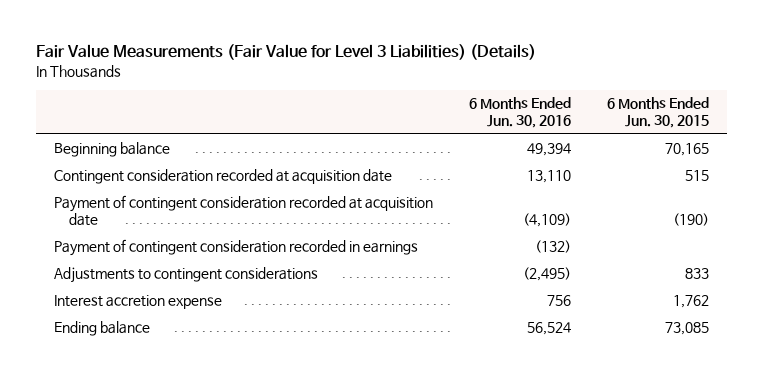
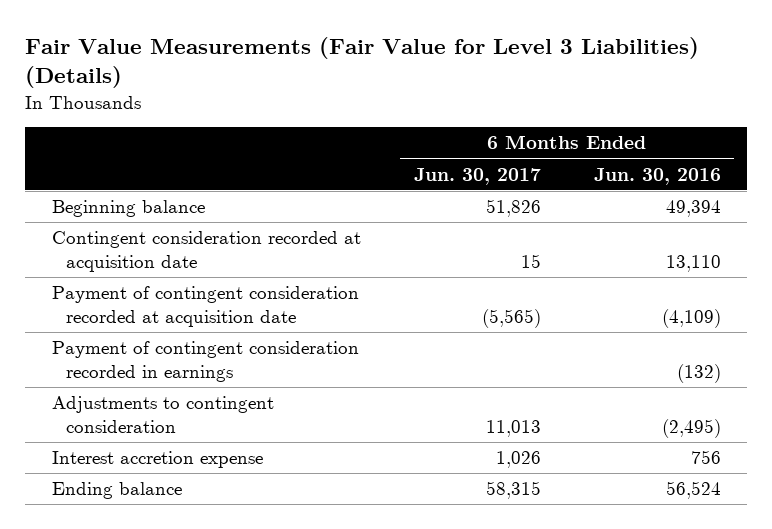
- | 6 Months Ended Jun. 30, 2016 | 6 Months Ended Jun. 30, 2015
+ | 6 Months Ended Jun. 30, 2017 | 6 Months Ended Jun. 30, 2016
- Adjustments to contingent considerations | (2,495) | 833
+ Adjustments to contingent consideration | 11,013 | (2,495)

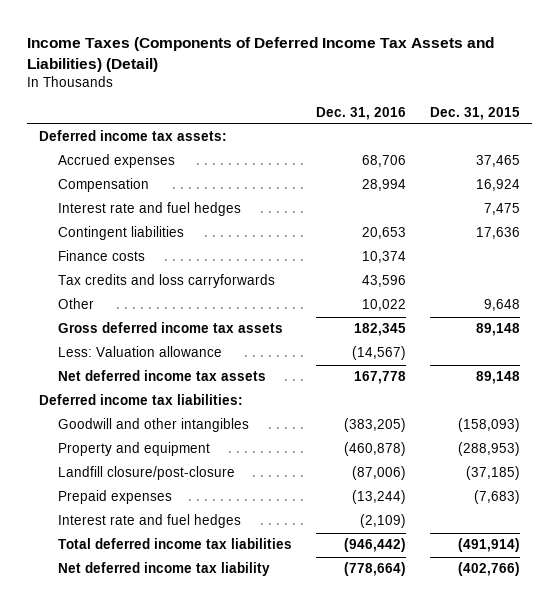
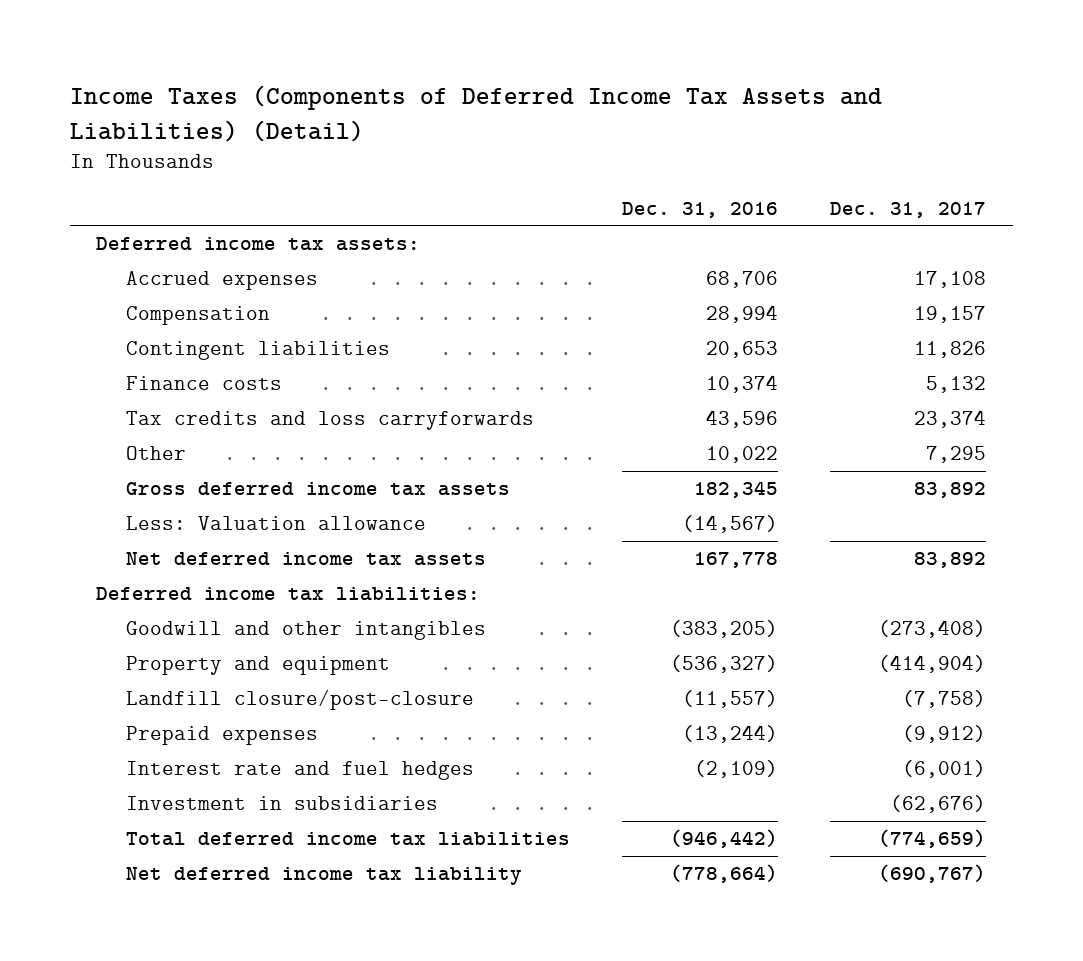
- | Dec. 31, 2016 | Dec. 31, 2015
+ | Dec. 31, 2016 | Dec. 31, 2017
- Interest rate and fuel hedges | | 7,475
- Property and equipment | (460,878) | (288,953)
- Landfill closure/post-closure | (87,006) | (37,185)
+ Property and equipment | (536,327) | (414,904)
+ Landfill closure/post-closure | (11,557) | (7,758)
+ Investment in subsidiaries | | (62,676)

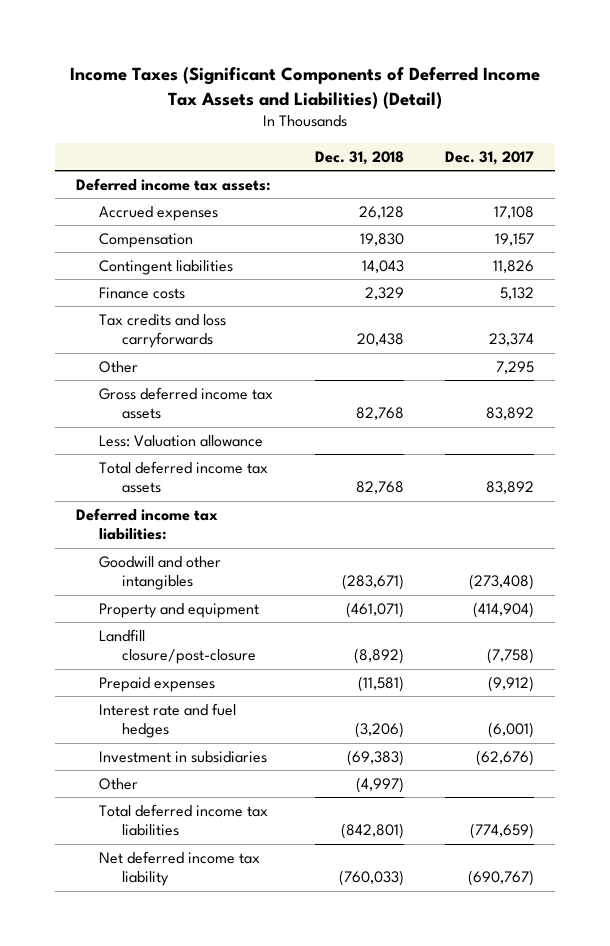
- Income Taxes (Components of Deferred Income Tax Assets and Liabilities) (Detail)
+ Income Taxes (Significant Components of Deferred Income Tax Assets and Liabilities) (Detail)
- | Dec. 31, 2016 | Dec. 31, 2017
+ | Dec. 31, 2018 | Dec. 31, 2017
- Net deferred income tax assets | 167,778 | 83,892
+ Total deferred income tax assets | 82,768 | 83,892
+ Other | (4,997) |

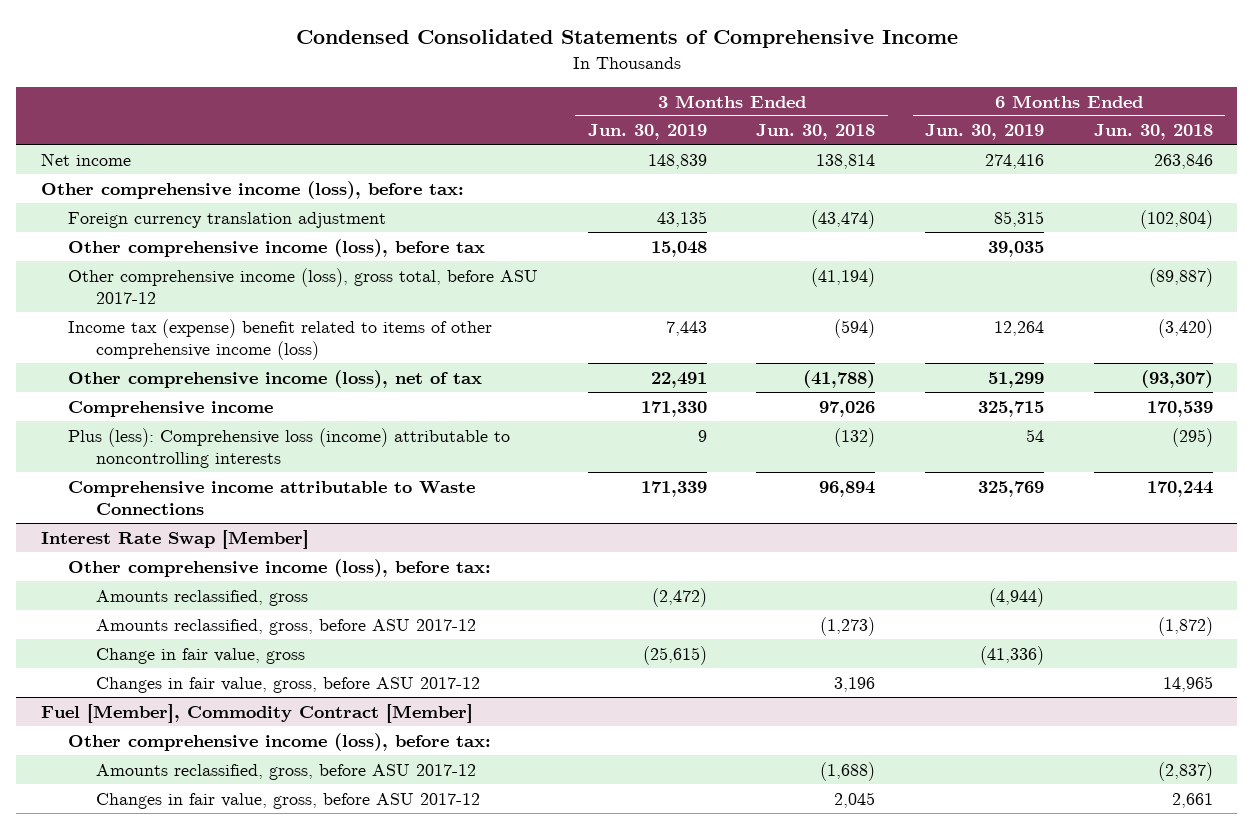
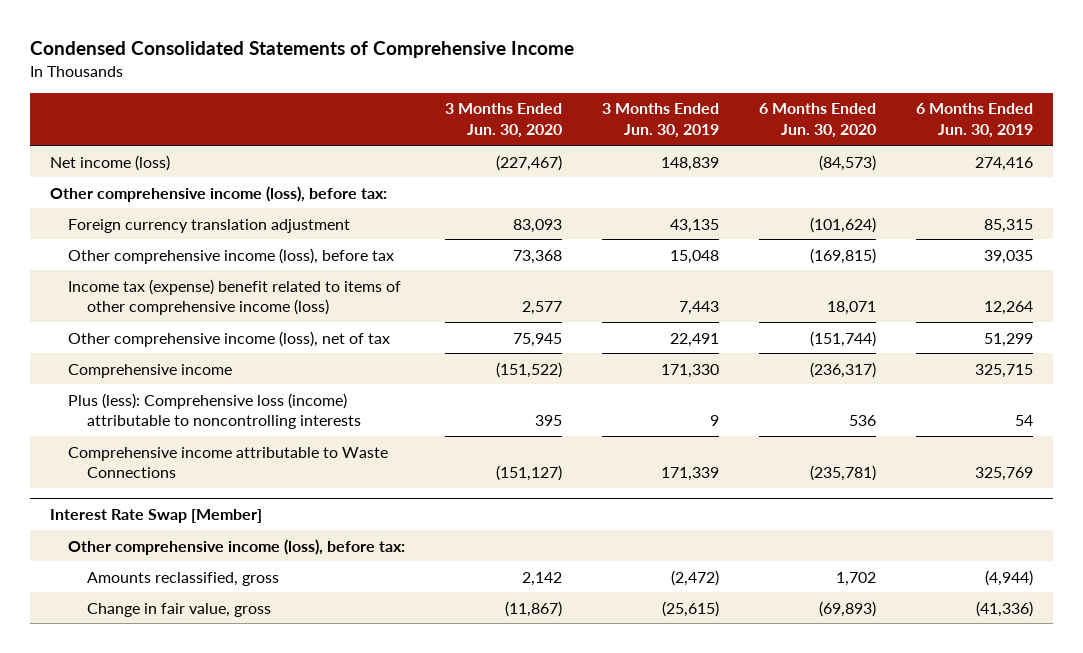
- | 3 Months Ended Jun. 30, 2019 | 3 Months Ended Jun. 30, 2018 | 6 Months Ended Jun. 30, 2019 | 6 Months Ended Jun. 30, 2018
+ | 3 Months Ended Jun. 30, 2020 | 3 Months Ended Jun. 30, 2019 | 6 Months Ended Jun. 30, 2020 | 6 Months Ended Jun. 30, 2019
- Net income | 148,839 | 138,814 | 274,416 | 263,846
+ Net income (loss) | (227,467) | 148,839 | (84,573) | 274,416
- Other comprehensive income (loss), gross total, before ASU 2017-12 | | (41,194) | | (89,887)
@ Interest Rate Swap [Member]
- Amounts reclassified, gross, before ASU 2017-12 | | (1,273) | | (1,872)
- Changes in fair value, gross, before ASU 2017-12 | | 3,196 | | 14,965
- Fuel [Member], Commodity Contract [Member]
- Other comprehensive income (loss), before tax:
- Amounts reclassified, gross, before ASU 2017-12 | | (1,688) | | (2,837)
- Changes in fair value, gross, before ASU 2017-12 | | 2,045 | | 2,661

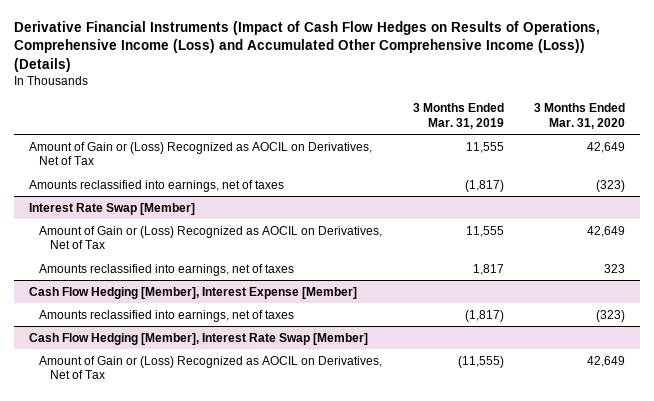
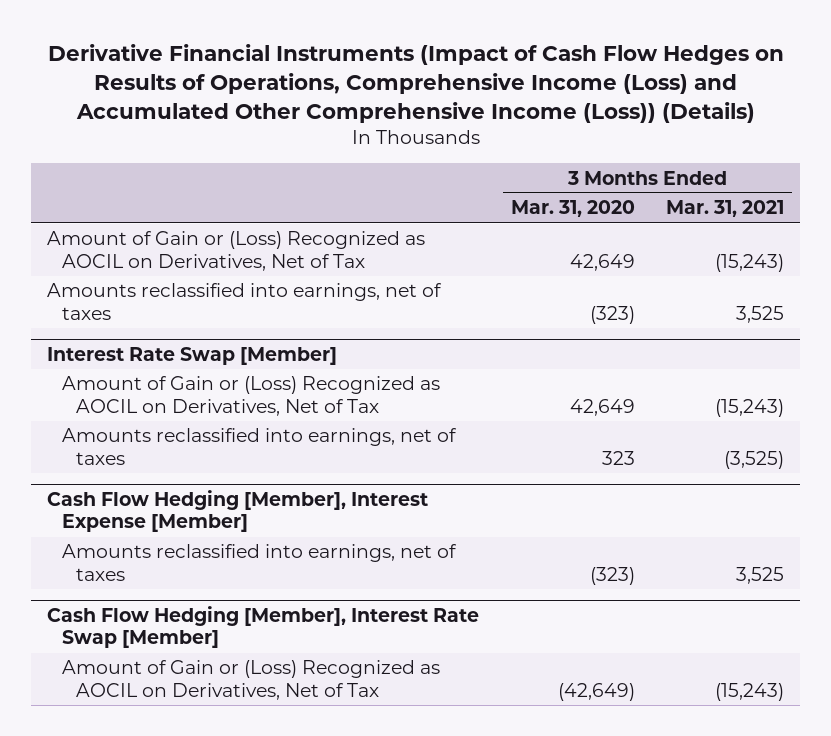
- | 3 Months Ended Mar. 31, 2019 | 3 Months Ended Mar. 31, 2020
+ | 3 Months Ended Mar. 31, 2020 | 3 Months Ended Mar. 31, 2021
@ Cash Flow Hedging [Member], Interest Rate Swap [Member]
- Amount of Gain or (Loss) Recognized as AOCIL on Derivatives, Net of Tax | (11,555) | 42,649
+ Amount of Gain or (Loss) Recognized as AOCIL on Derivatives, Net of Tax | (42,649) | (15,243)

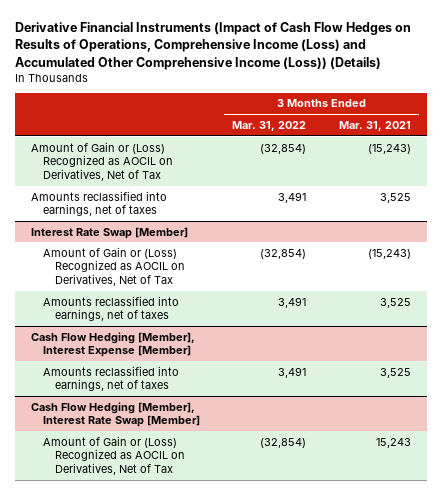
- | 3 Months Ended Mar. 31, 2020 | 3 Months Ended Mar. 31, 2021
+ | 3 Months Ended Mar. 31, 2022 | 3 Months Ended Mar. 31, 2021
@ Interest Rate Swap [Member]
- Amounts reclassified into earnings, net of taxes | 323 | (3,525)
+ Amounts reclassified into earnings, net of taxes | 3,491 | 3,525
@ Cash Flow Hedging [Member], Interest Rate Swap [Member]
- Amount of Gain or (Loss) Recognized as AOCIL on Derivatives, Net of Tax | (42,649) | (15,243)
+ Amount of Gain or (Loss) Recognized as AOCIL on Derivatives, Net of Tax | (32,854) | 15,243

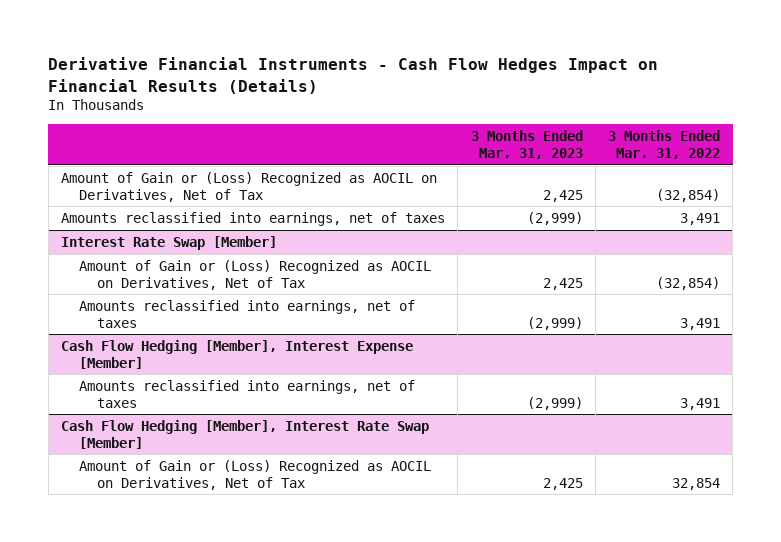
- Derivative Financial Instruments (Impact of Cash Flow Hedges on Results of Operations, Comprehensive Income (Loss) and Accumulated Other Comprehensive Income (Loss)) (Details)
+ Derivative Financial Instruments - Cash Flow Hedges Impact on Financial Results (Details)
- | 3 Months Ended Mar. 31, 2022 | 3 Months Ended Mar. 31, 2021
+ | 3 Months Ended Mar. 31, 2023 | 3 Months Ended Mar. 31, 2022
@ Cash Flow Hedging [Member], Interest Rate Swap [Member]
- Amount of Gain or (Loss) Recognized as AOCIL on Derivatives, Net of Tax | (32,854) | 15,243
+ Amount of Gain or (Loss) Recognized as AOCIL on Derivatives, Net of Tax | 2,425 | 32,854

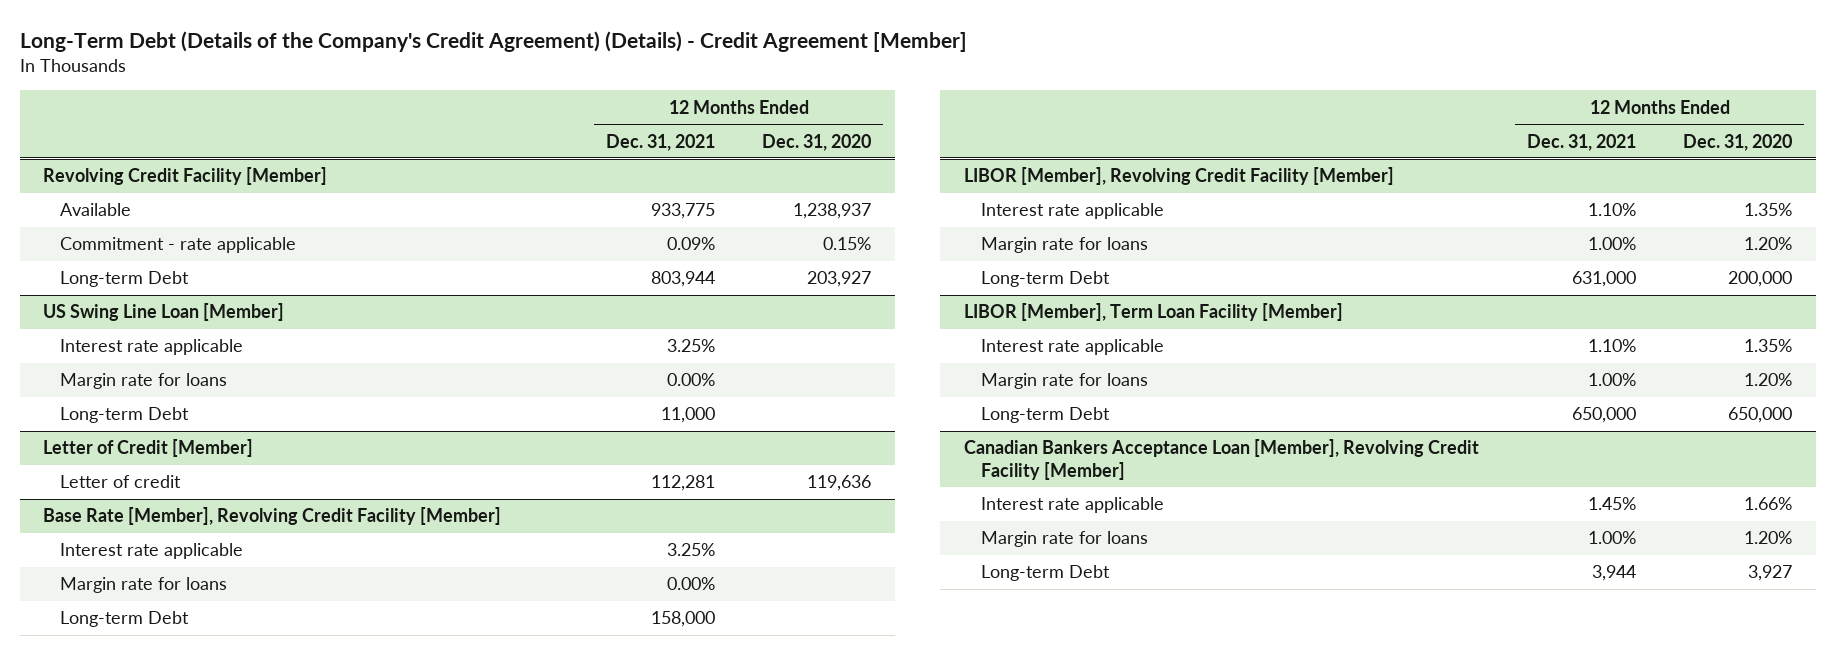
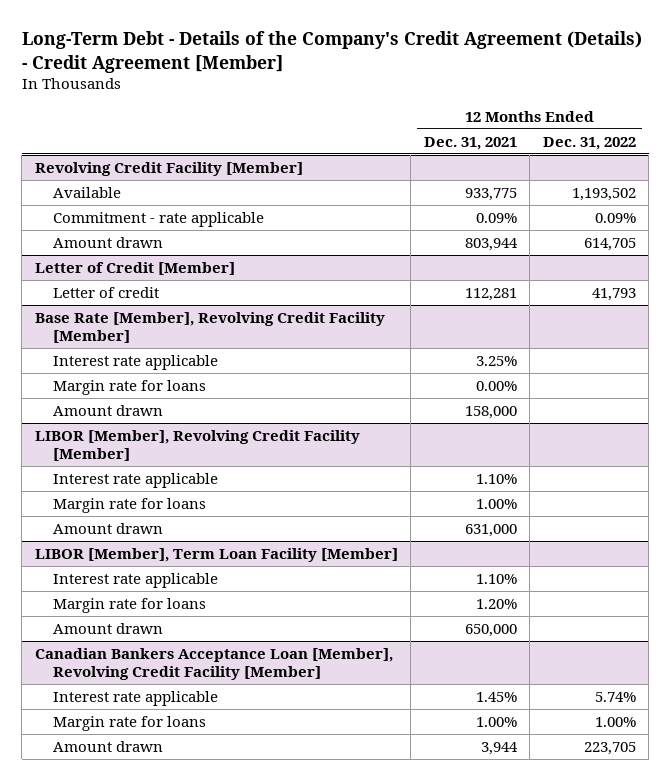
- Long-Term Debt (Details of the Company's Credit Agreement) (Details) - Credit Agreement [Member]
+ Long-Term Debt - Details of the Company's Credit Agreement (Details) - Credit Agreement [Member]
- | 12 Months Ended Dec. 31, 2021 | 12 Months Ended Dec. 31, 2020
+ | 12 Months Ended Dec. 31, 2021 | 12 Months Ended Dec. 31, 2022
@ Revolving Credit Facility [Member]
- Long-term Debt | 803,944 | 203,927
- US Swing Line Loan [Member]
- Interest rate applicable | 3.25% |
- Margin rate for loans | 0.00% |
- Long-term Debt | 11,000 |
@ Revolving Credit Facility [Member]
+ Amount drawn | 803,944 | 614,705
@ Base Rate [Member], Revolving Credit Facility [Member]
- Long-term Debt | 158,000 |
+ Amount drawn | 158,000 |
@ LIBOR [Member], Revolving Credit Facility [Member]
- Long-term Debt | 631,000 | 200,000
+ Amount drawn | 631,000 |
@ LIBOR [Member], Term Loan Facility [Member]
- Margin rate for loans | 1.00% | 1.20%
- Long-term Debt | 650,000 | 650,000
+ Margin rate for loans | 1.20% |
+ Amount drawn | 650,000 |
@ Canadian Bankers Acceptance Loan [Member], Revolving Credit Facility [Member]
- Long-term Debt | 3,944 | 3,927
+ Amount drawn | 3,944 | 223,705

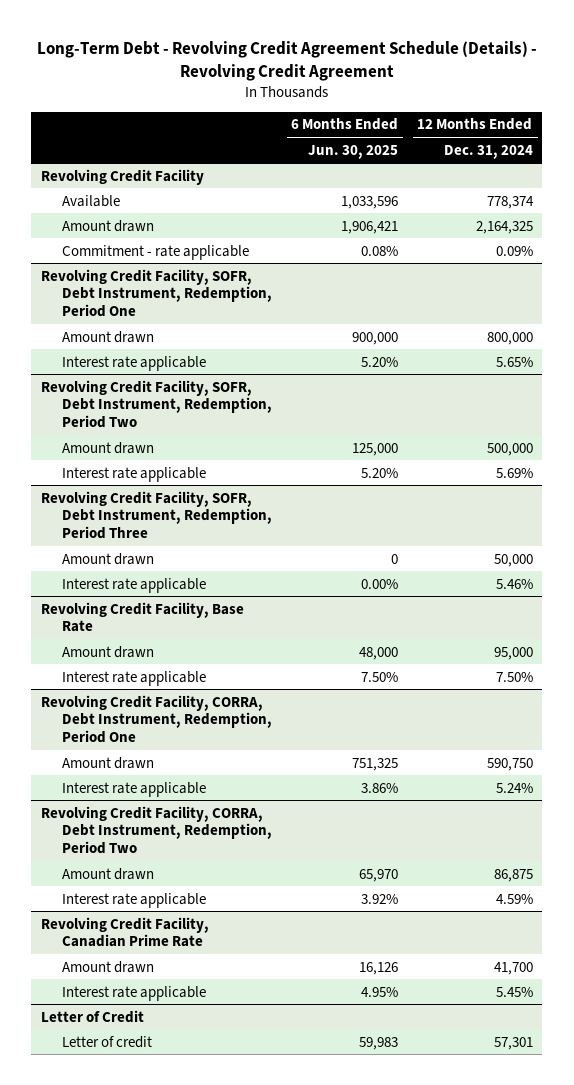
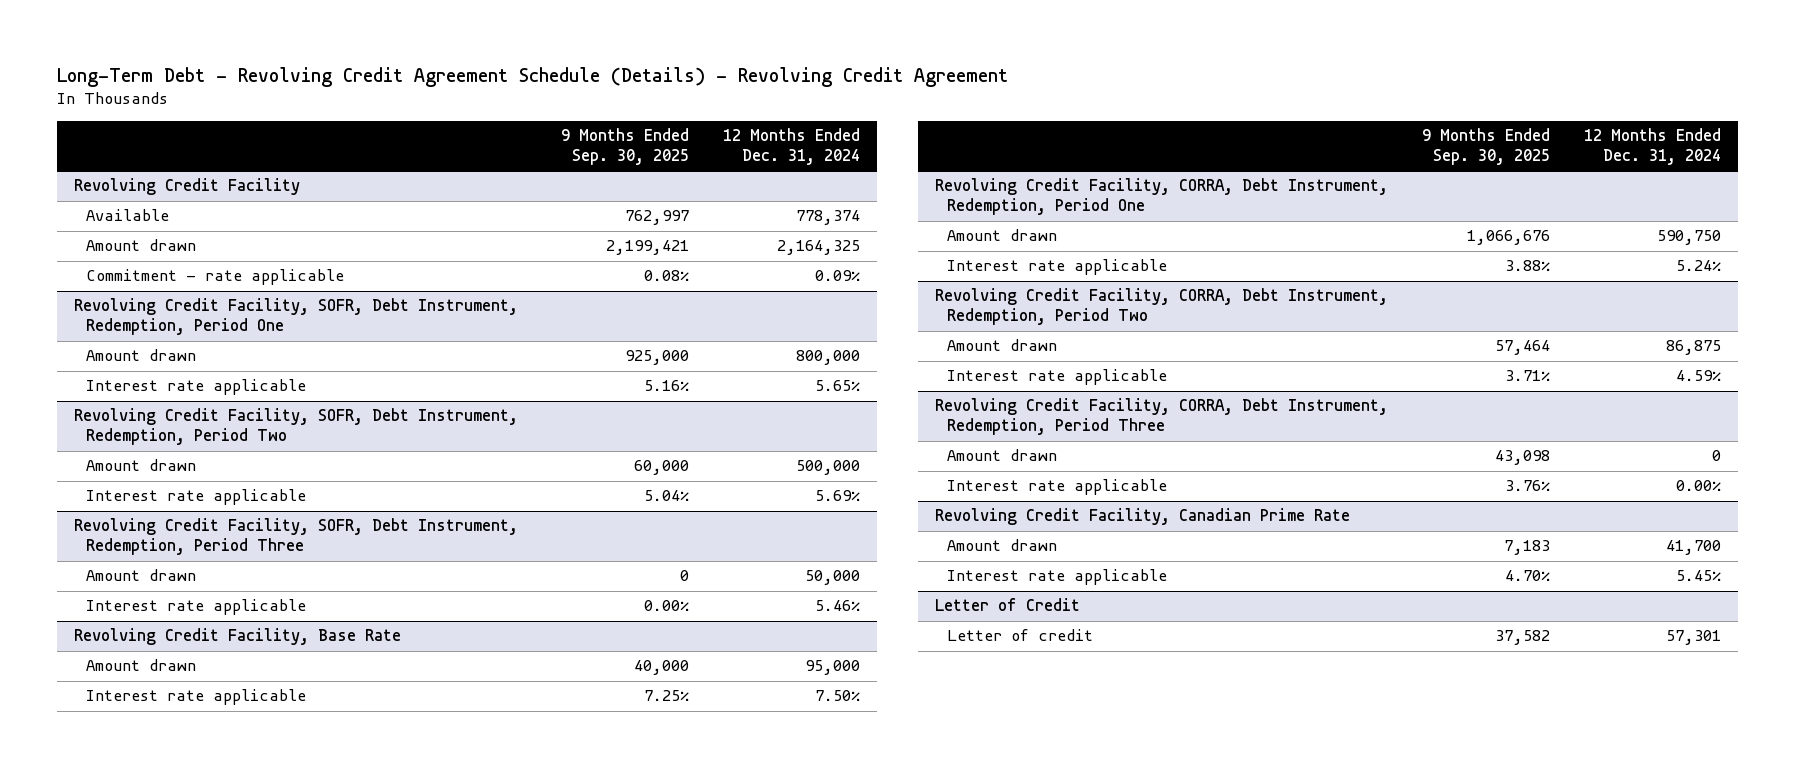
- | 6 Months Ended Jun. 30, 2025 | 12 Months Ended Dec. 31, 2024
+ | 9 Months Ended Sep. 30, 2025 | 12 Months Ended Dec. 31, 2024
+ Revolving Credit Facility, CORRA, Debt Instrument, Redemption, Period Three
+ Amount drawn | 43,098 | 0
+ Interest rate applicable | 3.76% | 0.00%

